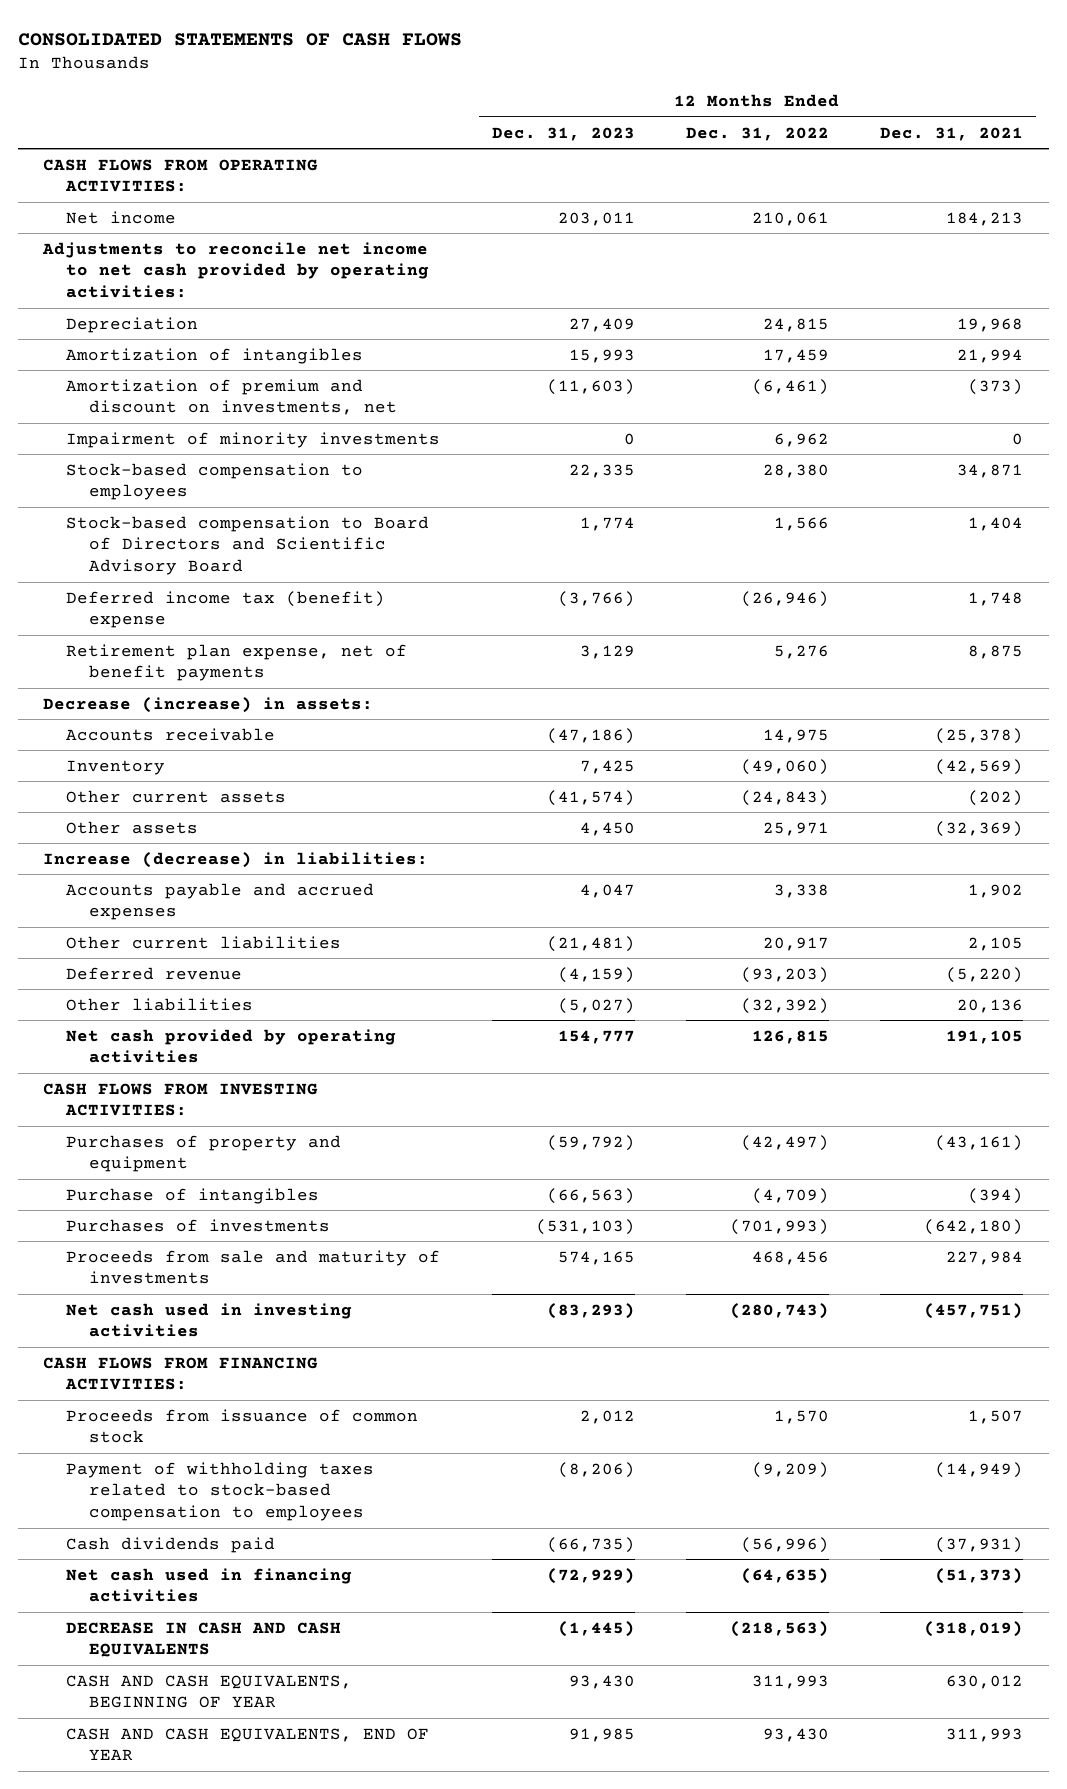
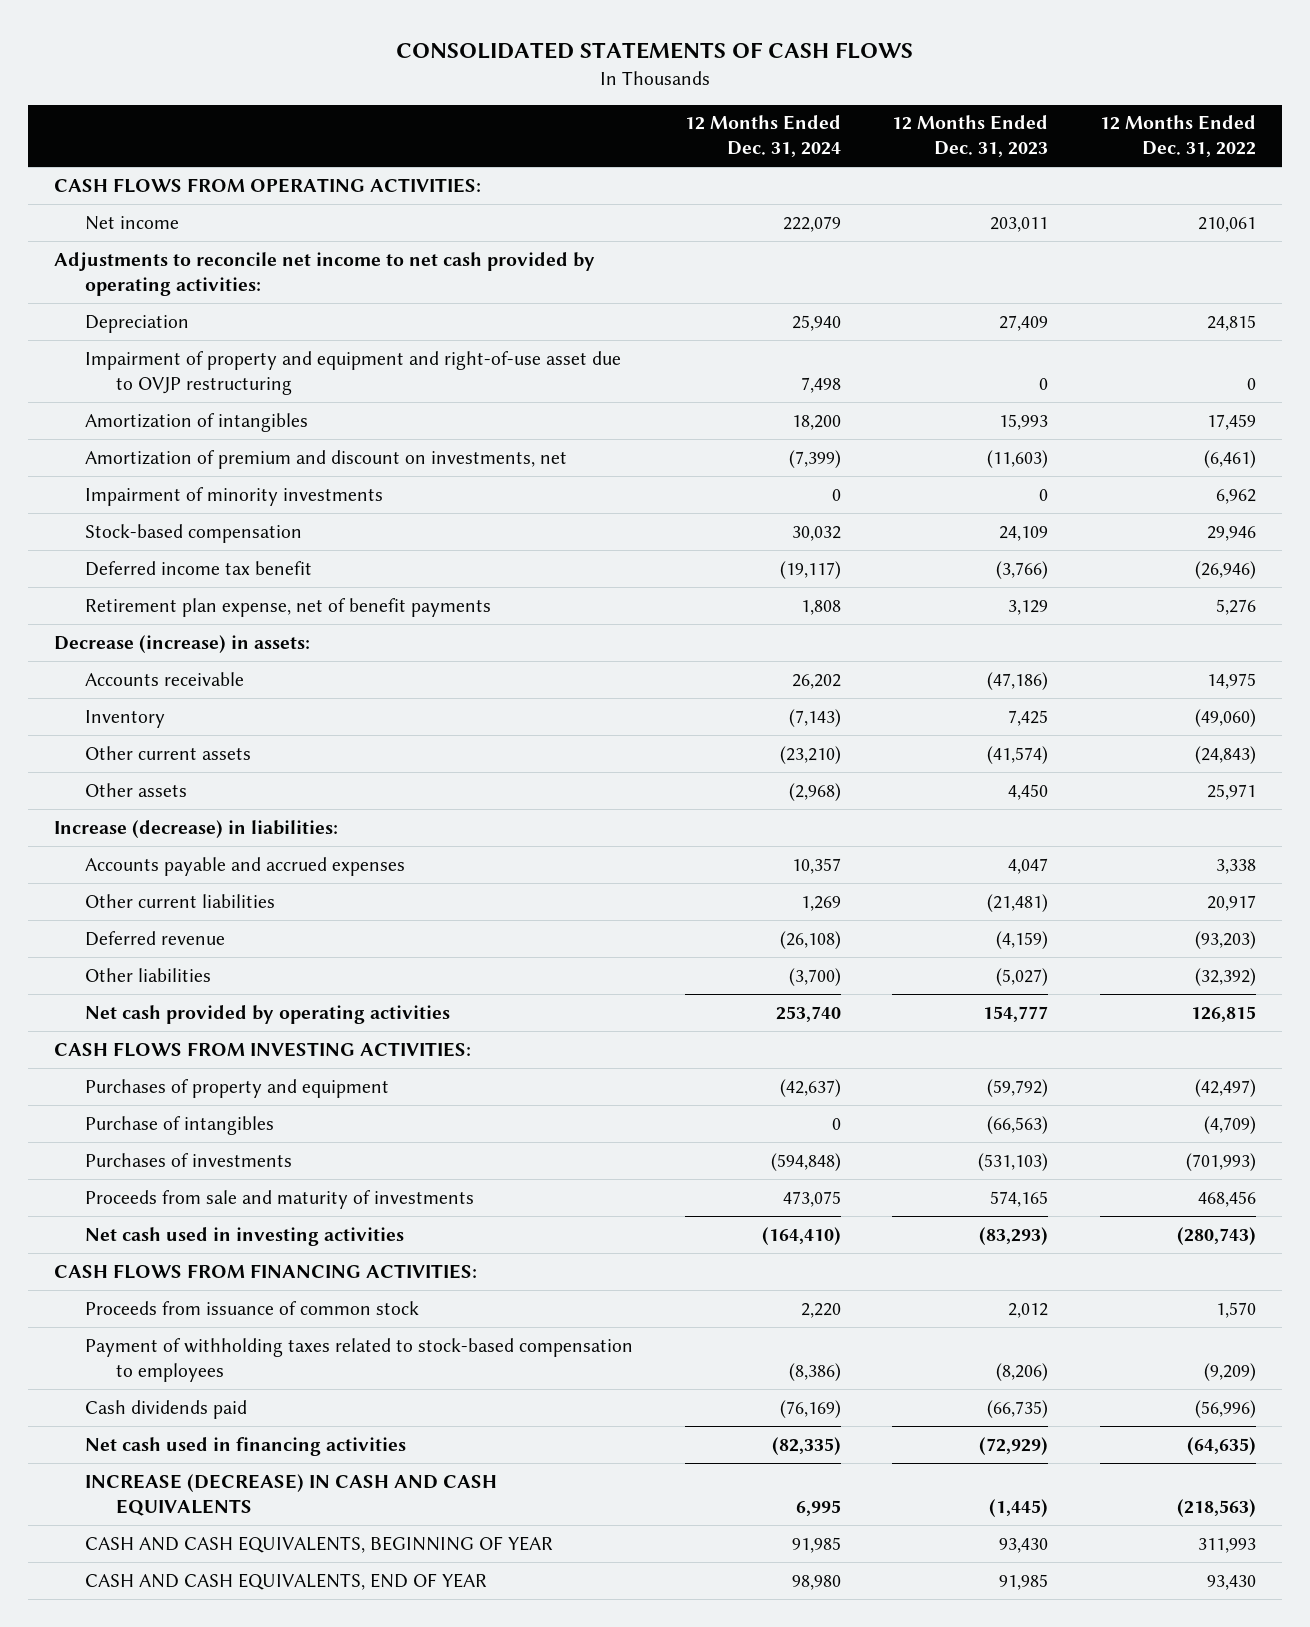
- | 12 Months Ended Dec. 31, 2023 | 12 Months Ended Dec. 31, 2022 | 12 Months Ended Dec. 31, 2021
+ | 12 Months Ended Dec. 31, 2024 | 12 Months Ended Dec. 31, 2023 | 12 Months Ended Dec. 31, 2022
+ Impairment of property and equipment and right-of-use asset due to OVJP restructuring | 7,498 | 0 | 0
- Stock-based compensation to employees | 22,335 | 28,380 | 34,871
- Stock-based compensation to Board of Directors and Scientific Advisory Board | 1,774 | 1,566 | 1,404
- Deferred income tax (benefit) expense | (3,766) | (26,946) | 1,748
+ Stock-based compensation | 30,032 | 24,109 | 29,946
+ Deferred income tax benefit | (19,117) | (3,766) | (26,946)
- DECREASE IN CASH AND CASH EQUIVALENTS | (1,445) | (218,563) | (318,019)
+ INCREASE (DECREASE) IN CASH AND CASH EQUIVALENTS | 6,995 | (1,445) | (218,563)

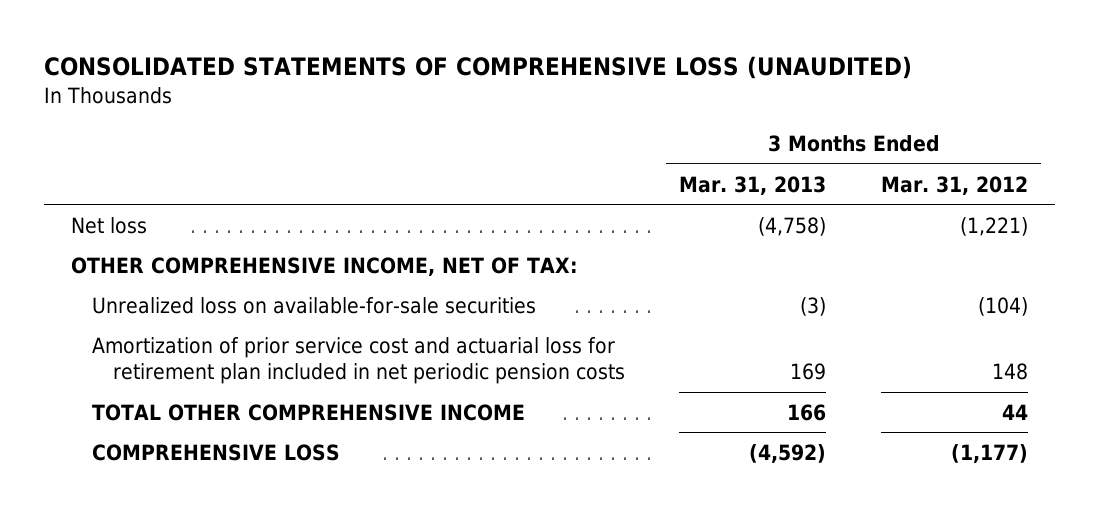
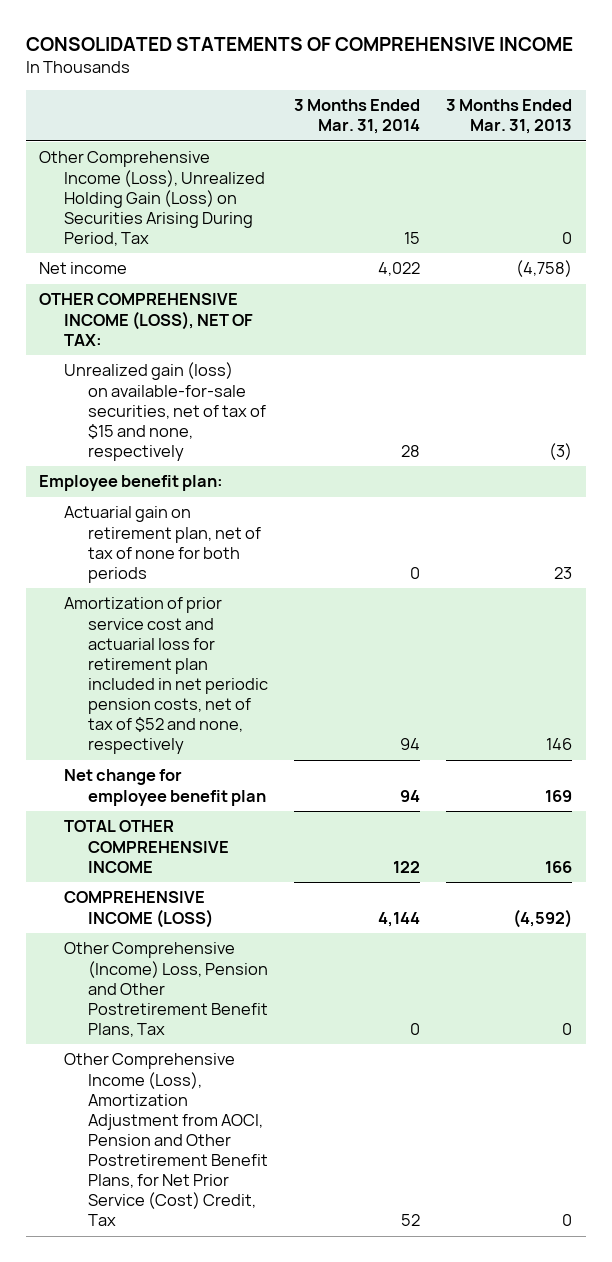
- CONSOLIDATED STATEMENTS OF COMPREHENSIVE LOSS (UNAUDITED)
+ CONSOLIDATED STATEMENTS OF COMPREHENSIVE INCOME
- | 3 Months Ended Mar. 31, 2013 | 3 Months Ended Mar. 31, 2012
+ | 3 Months Ended Mar. 31, 2014 | 3 Months Ended Mar. 31, 2013
- Net loss | (4,758) | (1,221)
- OTHER COMPREHENSIVE INCOME, NET OF TAX:
- Unrealized loss on available-for-sale securities | (3) | (104)
- Amortization of prior service cost and actuarial loss for retirement plan included in net periodic pension costs | 169 | 148
+ Other Comprehensive Income (Loss), Unrealized Holding Gain (Loss) on Securities Arising During Period, Tax | 15 | 0
+ Net income | 4,022 | (4,758)
+ OTHER COMPREHENSIVE INCOME (LOSS), NET OF TAX:
+ Unrealized gain (loss) on available-for-sale securities, net of tax of $15 and none, respectively | 28 | (3)
+ Employee benefit plan:
+ Actuarial gain on retirement plan, net of tax of none for both periods | 0 | 23
+ Amortization of prior service cost and actuarial loss for retirement plan included in net periodic pension costs, net of tax of $52 and none, respectively | 94 | 146
+ Net change for employee benefit plan | 94 | 169
- COMPREHENSIVE LOSS | (4,592) | (1,177)
+ COMPREHENSIVE INCOME (LOSS) | 4,144 | (4,592)
+ Other Comprehensive (Income) Loss, Pension and Other Postretirement Benefit Plans, Tax | 0 | 0
+ Other Comprehensive Income (Loss), Amortization Adjustment from AOCI, Pension and Other Postretirement Benefit Plans, for Net Prior Service (Cost) Credit, Tax | 52 | 0

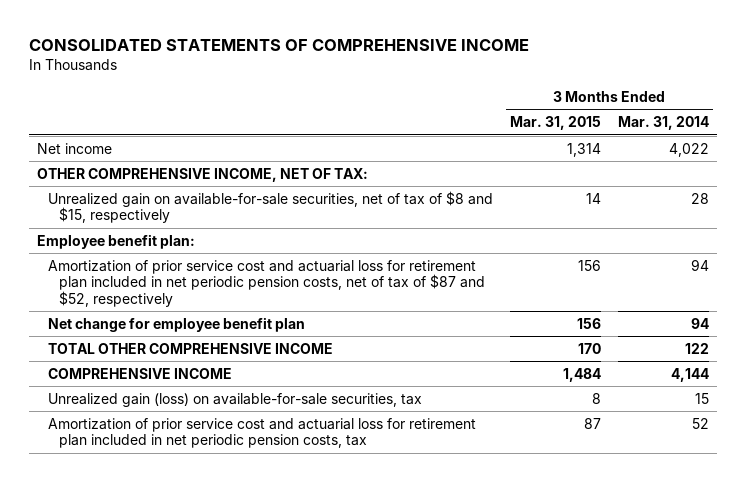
- | 3 Months Ended Mar. 31, 2014 | 3 Months Ended Mar. 31, 2013
+ | 3 Months Ended Mar. 31, 2015 | 3 Months Ended Mar. 31, 2014
- Other Comprehensive Income (Loss), Unrealized Holding Gain (Loss) on Securities Arising During Period, Tax | 15 | 0
- OTHER COMPREHENSIVE INCOME (LOSS), NET OF TAX:
- Unrealized gain (loss) on available-for-sale securities, net of tax of $15 and none, respectively | 28 | (3)
+ OTHER COMPREHENSIVE INCOME, NET OF TAX:
+ Unrealized gain on available-for-sale securities, net of tax of $8 and $15, respectively | 14 | 28
- Actuarial gain on retirement plan, net of tax of none for both periods | 0 | 23
- Amortization of prior service cost and actuarial loss for retirement plan included in net periodic pension costs, net of tax of $52 and none, respectively | 94 | 146
+ Amortization of prior service cost and actuarial loss for retirement plan included in net periodic pension costs, net of tax of $87 and $52, respectively | 156 | 94
- COMPREHENSIVE INCOME (LOSS) | 4,144 | (4,592)
- Other Comprehensive (Income) Loss, Pension and Other Postretirement Benefit Plans, Tax | 0 | 0
- Other Comprehensive Income (Loss), Amortization Adjustment from AOCI, Pension and Other Postretirement Benefit Plans, for Net Prior Service (Cost) Credit, Tax | 52 | 0
+ COMPREHENSIVE INCOME | 1,484 | 4,144
+ Unrealized gain (loss) on available-for-sale securities, tax | 8 | 15
+ Amortization of prior service cost and actuarial loss for retirement plan included in net periodic pension costs, tax | 87 | 52

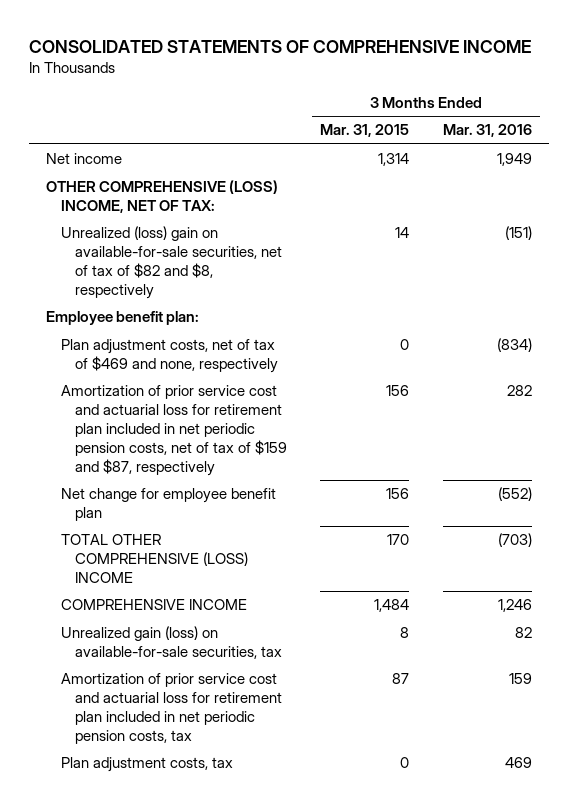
- | 3 Months Ended Mar. 31, 2015 | 3 Months Ended Mar. 31, 2014
+ | 3 Months Ended Mar. 31, 2015 | 3 Months Ended Mar. 31, 2016
- OTHER COMPREHENSIVE INCOME, NET OF TAX:
- Unrealized gain on available-for-sale securities, net of tax of $8 and $15, respectively | 14 | 28
+ OTHER COMPREHENSIVE (LOSS) INCOME, NET OF TAX:
+ Unrealized (loss) gain on available-for-sale securities, net of tax of $82 and $8, respectively | 14 | (151)
- Amortization of prior service cost and actuarial loss for retirement plan included in net periodic pension costs, net of tax of $87 and $52, respectively | 156 | 94
+ Plan adjustment costs, net of tax of $469 and none, respectively | 0 | (834)
+ Amortization of prior service cost and actuarial loss for retirement plan included in net periodic pension costs, net of tax of $159 and $87, respectively | 156 | 282
- TOTAL OTHER COMPREHENSIVE INCOME | 170 | 122
+ TOTAL OTHER COMPREHENSIVE (LOSS) INCOME | 170 | (703)
+ Plan adjustment costs, tax | 0 | 469

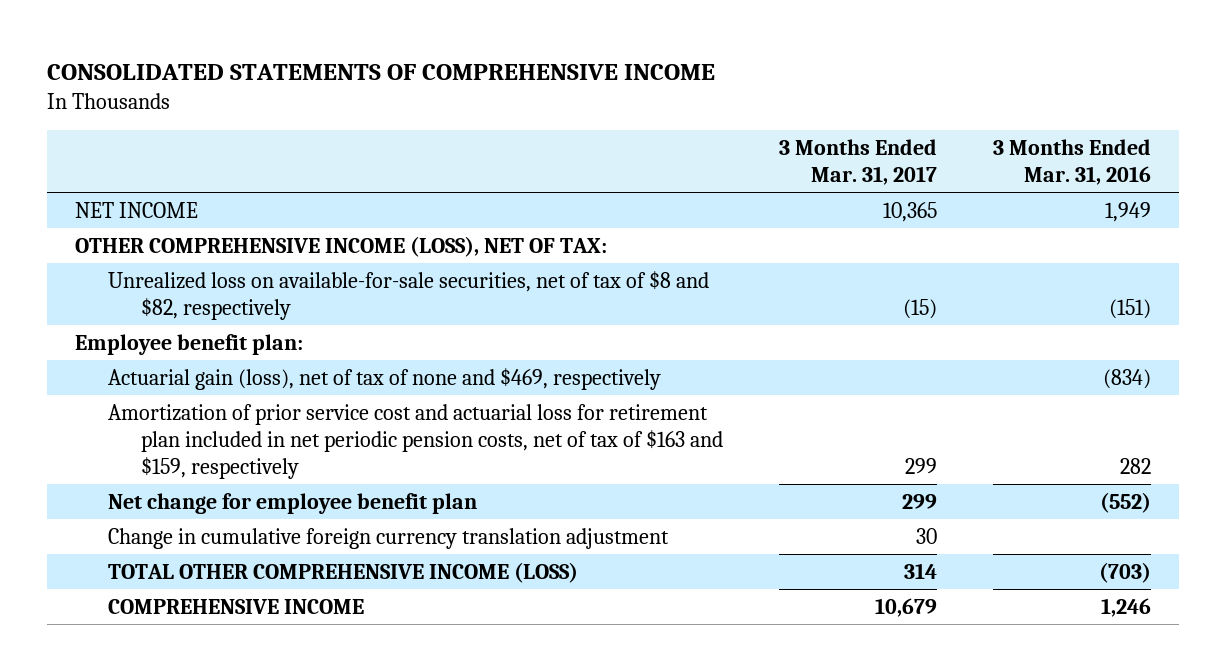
- | 3 Months Ended Mar. 31, 2015 | 3 Months Ended Mar. 31, 2016
+ | 3 Months Ended Mar. 31, 2017 | 3 Months Ended Mar. 31, 2016
- Net income | 1,314 | 1,949
- OTHER COMPREHENSIVE (LOSS) INCOME, NET OF TAX:
- Unrealized (loss) gain on available-for-sale securities, net of tax of $82 and $8, respectively | 14 | (151)
+ NET INCOME | 10,365 | 1,949
+ OTHER COMPREHENSIVE INCOME (LOSS), NET OF TAX:
+ Unrealized loss on available-for-sale securities, net of tax of $8 and $82, respectively | (15) | (151)
- Plan adjustment costs, net of tax of $469 and none, respectively | 0 | (834)
- Amortization of prior service cost and actuarial loss for retirement plan included in net periodic pension costs, net of tax of $159 and $87, respectively | 156 | 282
+ Actuarial gain (loss), net of tax of none and $469, respectively | | (834)
+ Amortization of prior service cost and actuarial loss for retirement plan included in net periodic pension costs, net of tax of $163 and $159, respectively | 299 | 282
- TOTAL OTHER COMPREHENSIVE (LOSS) INCOME | 170 | (703)
+ Change in cumulative foreign currency translation adjustment | 30 |
+ TOTAL OTHER COMPREHENSIVE INCOME (LOSS) | 314 | (703)
- Unrealized gain (loss) on available-for-sale securities, tax | 8 | 82
- Amortization of prior service cost and actuarial loss for retirement plan included in net periodic pension costs, tax | 87 | 159
- Plan adjustment costs, tax | 0 | 469

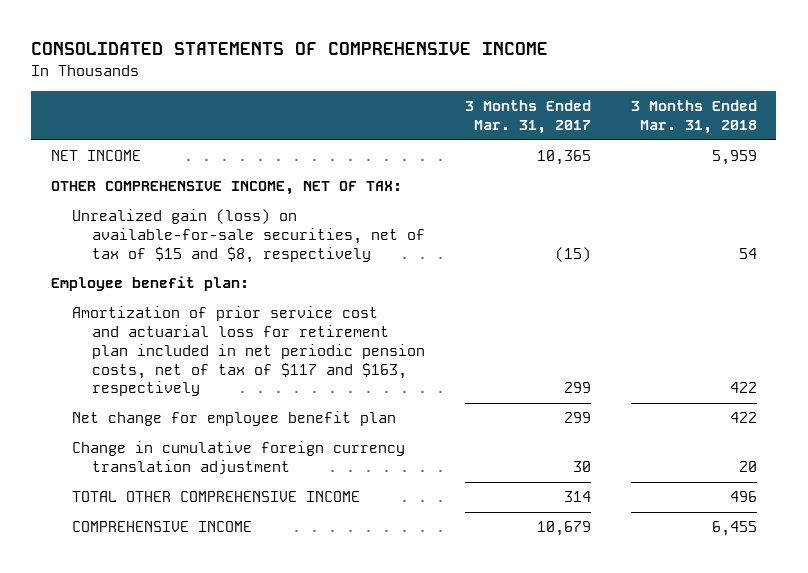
- | 3 Months Ended Mar. 31, 2017 | 3 Months Ended Mar. 31, 2016
+ | 3 Months Ended Mar. 31, 2017 | 3 Months Ended Mar. 31, 2018
- OTHER COMPREHENSIVE INCOME (LOSS), NET OF TAX:
- Unrealized loss on available-for-sale securities, net of tax of $8 and $82, respectively | (15) | (151)
+ OTHER COMPREHENSIVE INCOME, NET OF TAX:
+ Unrealized gain (loss) on available-for-sale securities, net of tax of $15 and $8, respectively | (15) | 54
- Actuarial gain (loss), net of tax of none and $469, respectively | | (834)
- Amortization of prior service cost and actuarial loss for retirement plan included in net periodic pension costs, net of tax of $163 and $159, respectively | 299 | 282
+ Amortization of prior service cost and actuarial loss for retirement plan included in net periodic pension costs, net of tax of $117 and $163, respectively | 299 | 422
- TOTAL OTHER COMPREHENSIVE INCOME (LOSS) | 314 | (703)
+ TOTAL OTHER COMPREHENSIVE INCOME | 314 | 496

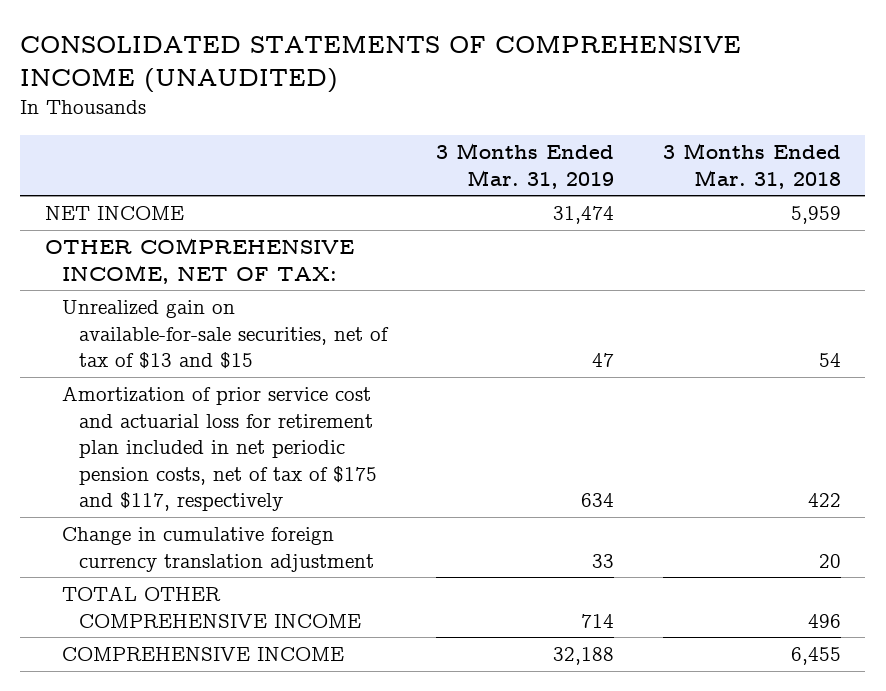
- CONSOLIDATED STATEMENTS OF COMPREHENSIVE INCOME
+ CONSOLIDATED STATEMENTS OF COMPREHENSIVE INCOME (UNAUDITED)
- | 3 Months Ended Mar. 31, 2017 | 3 Months Ended Mar. 31, 2018
+ | 3 Months Ended Mar. 31, 2019 | 3 Months Ended Mar. 31, 2018
- Unrealized gain (loss) on available-for-sale securities, net of tax of $15 and $8, respectively | (15) | 54
- Employee benefit plan:
- Amortization of prior service cost and actuarial loss for retirement plan included in net periodic pension costs, net of tax of $117 and $163, respectively | 299 | 422
- Net change for employee benefit plan | 299 | 422
+ Unrealized gain on available-for-sale securities, net of tax of $13 and $15 | 47 | 54
+ Amortization of prior service cost and actuarial loss for retirement plan included in net periodic pension costs, net of tax of $175 and $117, respectively | 634 | 422

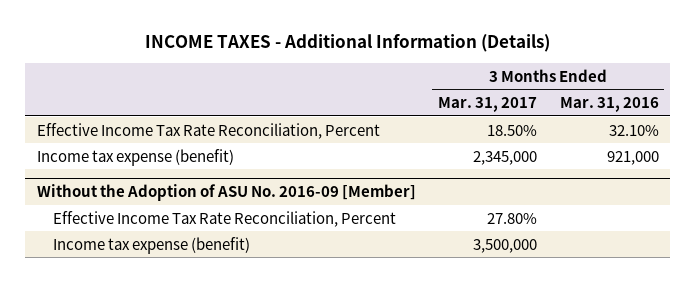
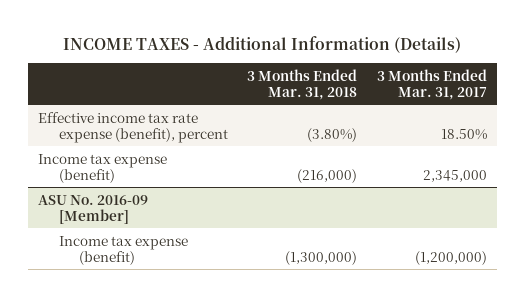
- | 3 Months Ended Mar. 31, 2017 | 3 Months Ended Mar. 31, 2016
+ | 3 Months Ended Mar. 31, 2018 | 3 Months Ended Mar. 31, 2017
- Effective Income Tax Rate Reconciliation, Percent | 18.50% | 32.10%
+ Effective income tax rate expense (benefit), percent | (3.80%) | 18.50%
- Without the Adoption of ASU No. 2016-09 [Member]
- Effective Income Tax Rate Reconciliation, Percent | 27.80% |
- Income tax expense (benefit) | 3,500,000 |
+ ASU No. 2016-09 [Member]
+ Income tax expense (benefit) | (1,300,000) | (1,200,000)

